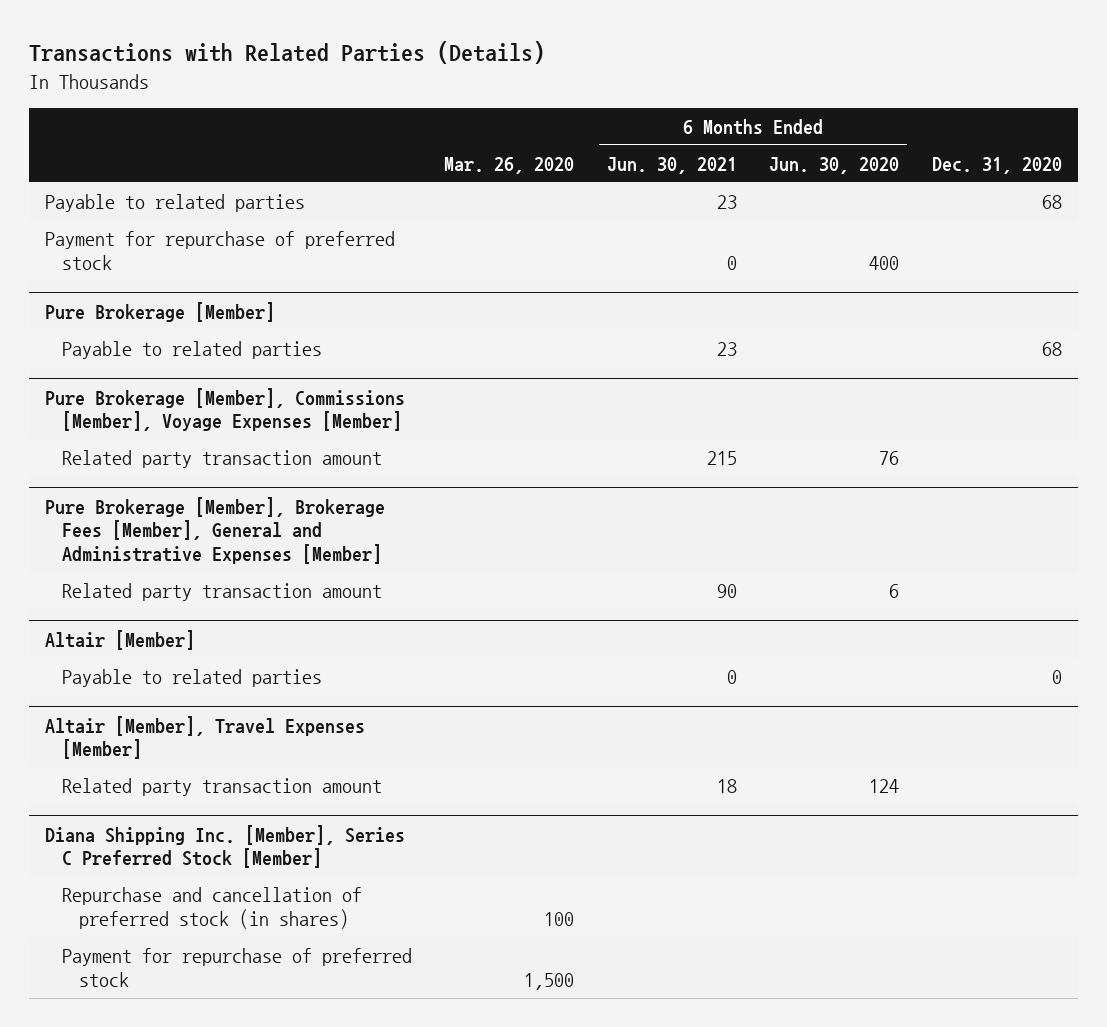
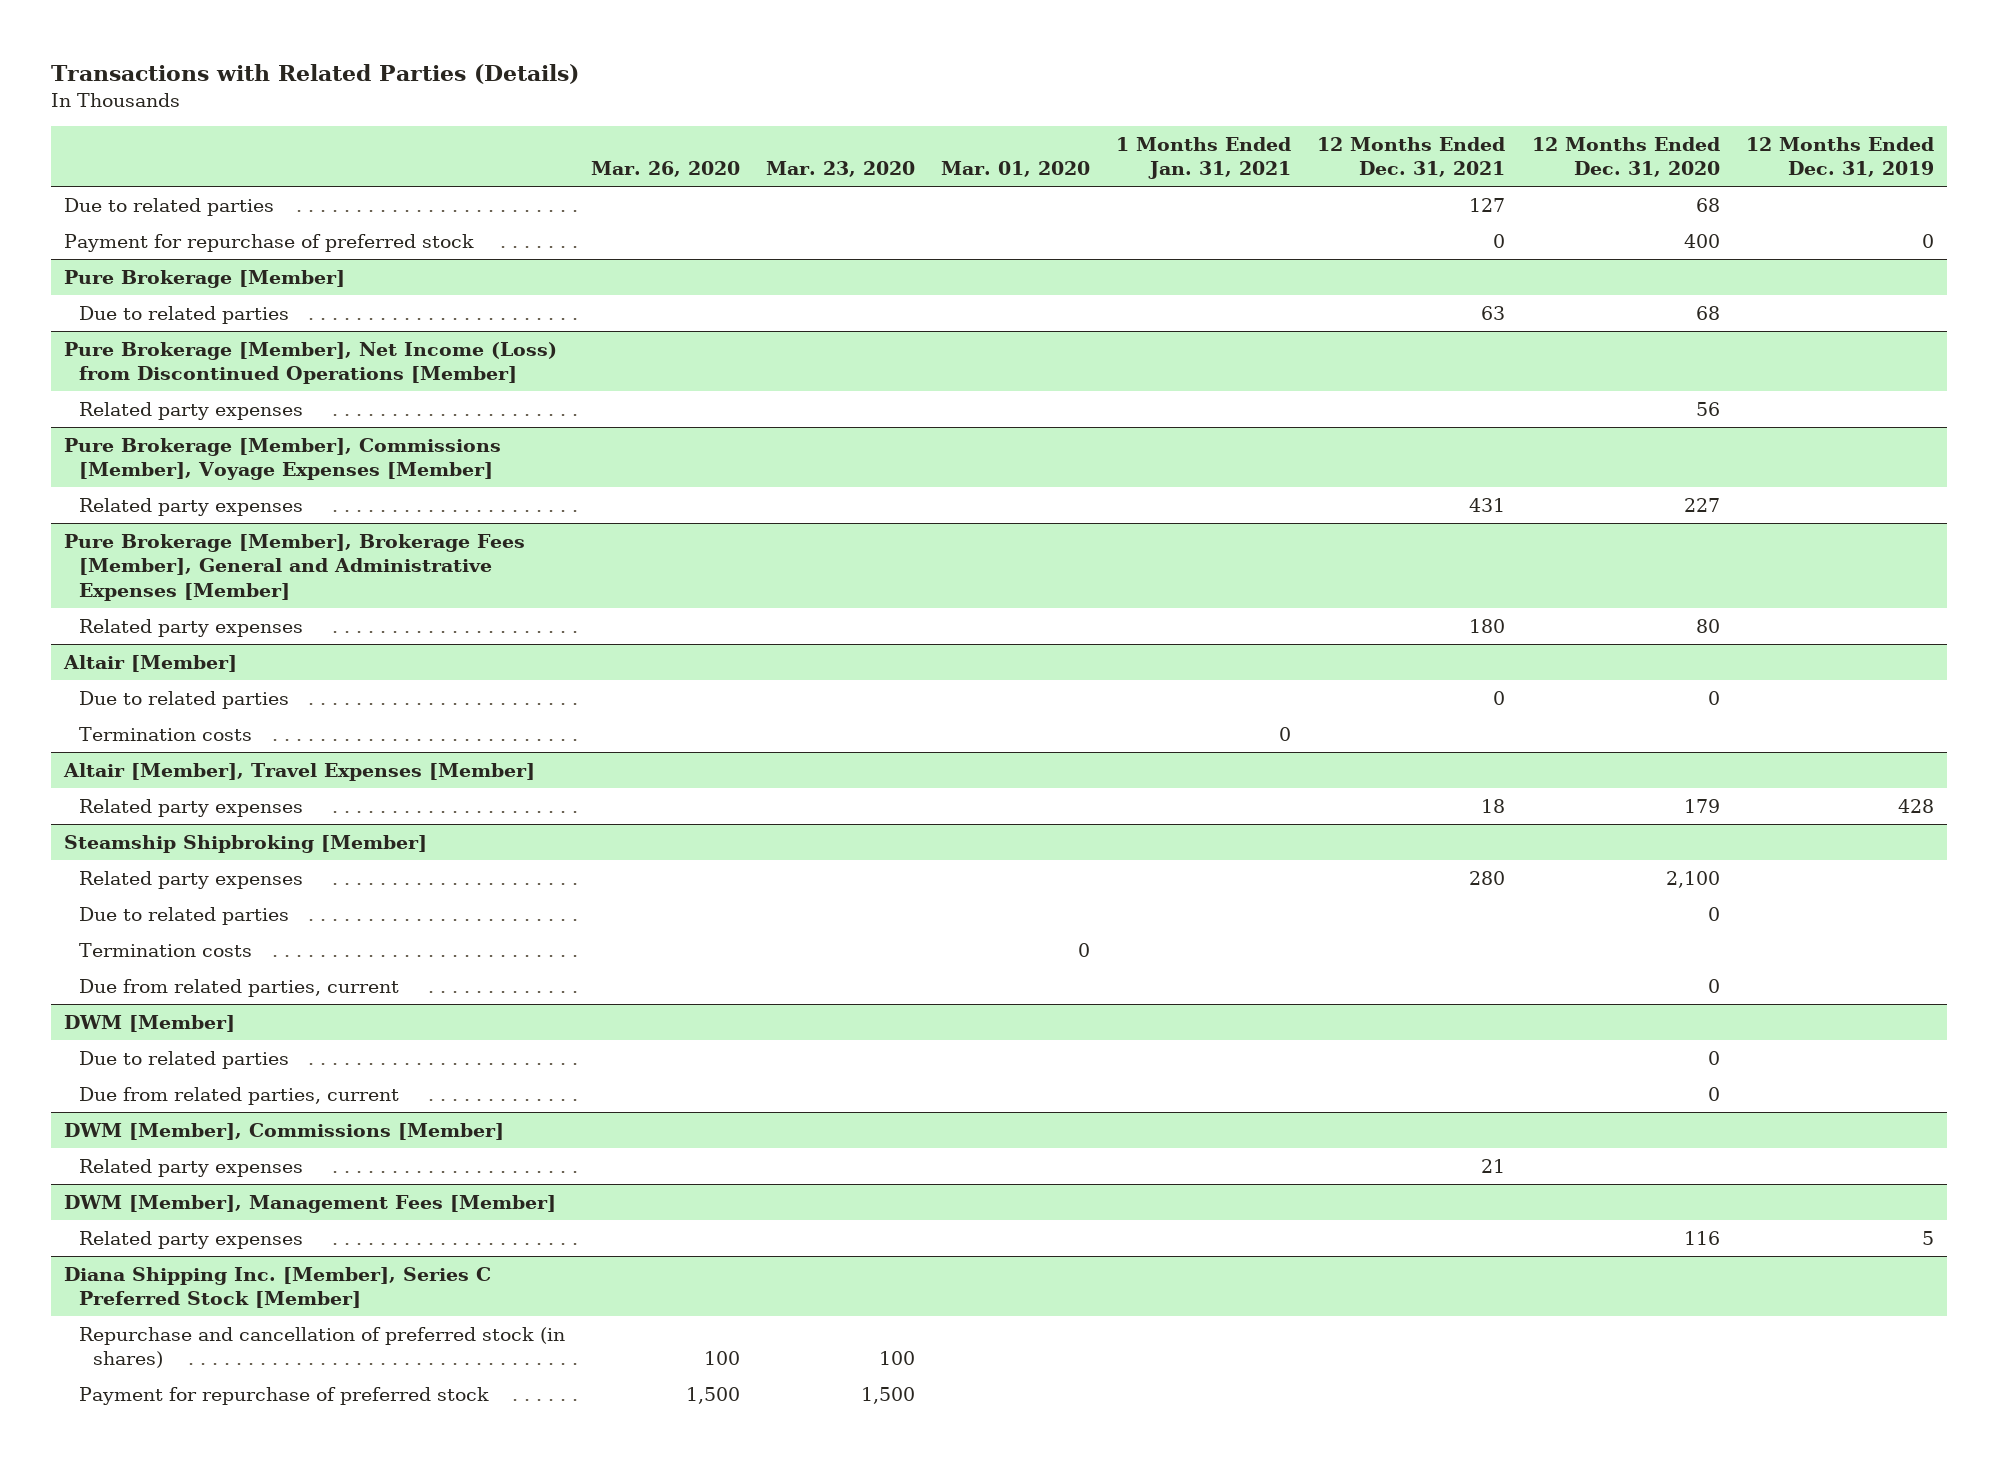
- | Mar. 26, 2020 | 6 Months Ended Jun. 30, 2021 | 6 Months Ended Jun. 30, 2020 | Dec. 31, 2020
+ | Mar. 26, 2020 | Mar. 23, 2020 | Mar. 01, 2020 | 1 Months Ended Jan. 31, 2021 | 12 Months Ended Dec. 31, 2021 | 12 Months Ended Dec. 31, 2020 | 12 Months Ended Dec. 31, 2019
- Payable to related parties | | 23 | | 68
+ Due to related parties | | | | | 127 | 68 |
@ Pure Brokerage [Member]
- Payable to related parties | | 23 | | 68
+ Due to related parties | | | | | 63 | 68 |
+ Pure Brokerage [Member], Net Income (Loss) from Discontinued Operations [Member]
+ Related party expenses | | | | | | 56 |
@ Pure Brokerage [Member], Commissions [Member], Voyage Expenses [Member]
- Related party transaction amount | | 215 | 76 |
+ Related party expenses | | | | | 431 | 227 |
@ Pure Brokerage [Member], Brokerage Fees [Member], General and Administrative Expenses [Member]
- Related party transaction amount | | 90 | 6 |
+ Related party expenses | | | | | 180 | 80 |
@ Altair [Member]
- Payable to related parties | | 0 | | 0
+ Due to related parties | | | | | 0 | 0 |
+ Termination costs | | | | 0 | | |
@ Altair [Member], Travel Expenses [Member]
- Related party transaction amount | | 18 | 124 |
+ Related party expenses | | | | | 18 | 179 | 428
+ Steamship Shipbroking [Member]
+ Related party expenses | | | | | 280 | 2,100 |
+ Due to related parties | | | | | | 0 |
+ Termination costs | | | 0 | | | |
+ Due from related parties, current | | | | | | 0 |
+ DWM [Member]
+ Due to related parties | | | | | | 0 |
+ Due from related parties, current | | | | | | 0 |
+ DWM [Member], Commissions [Member]
+ Related party expenses | | | | | 21 | |
+ DWM [Member], Management Fees [Member]
+ Related party expenses | | | | | | 116 | 5

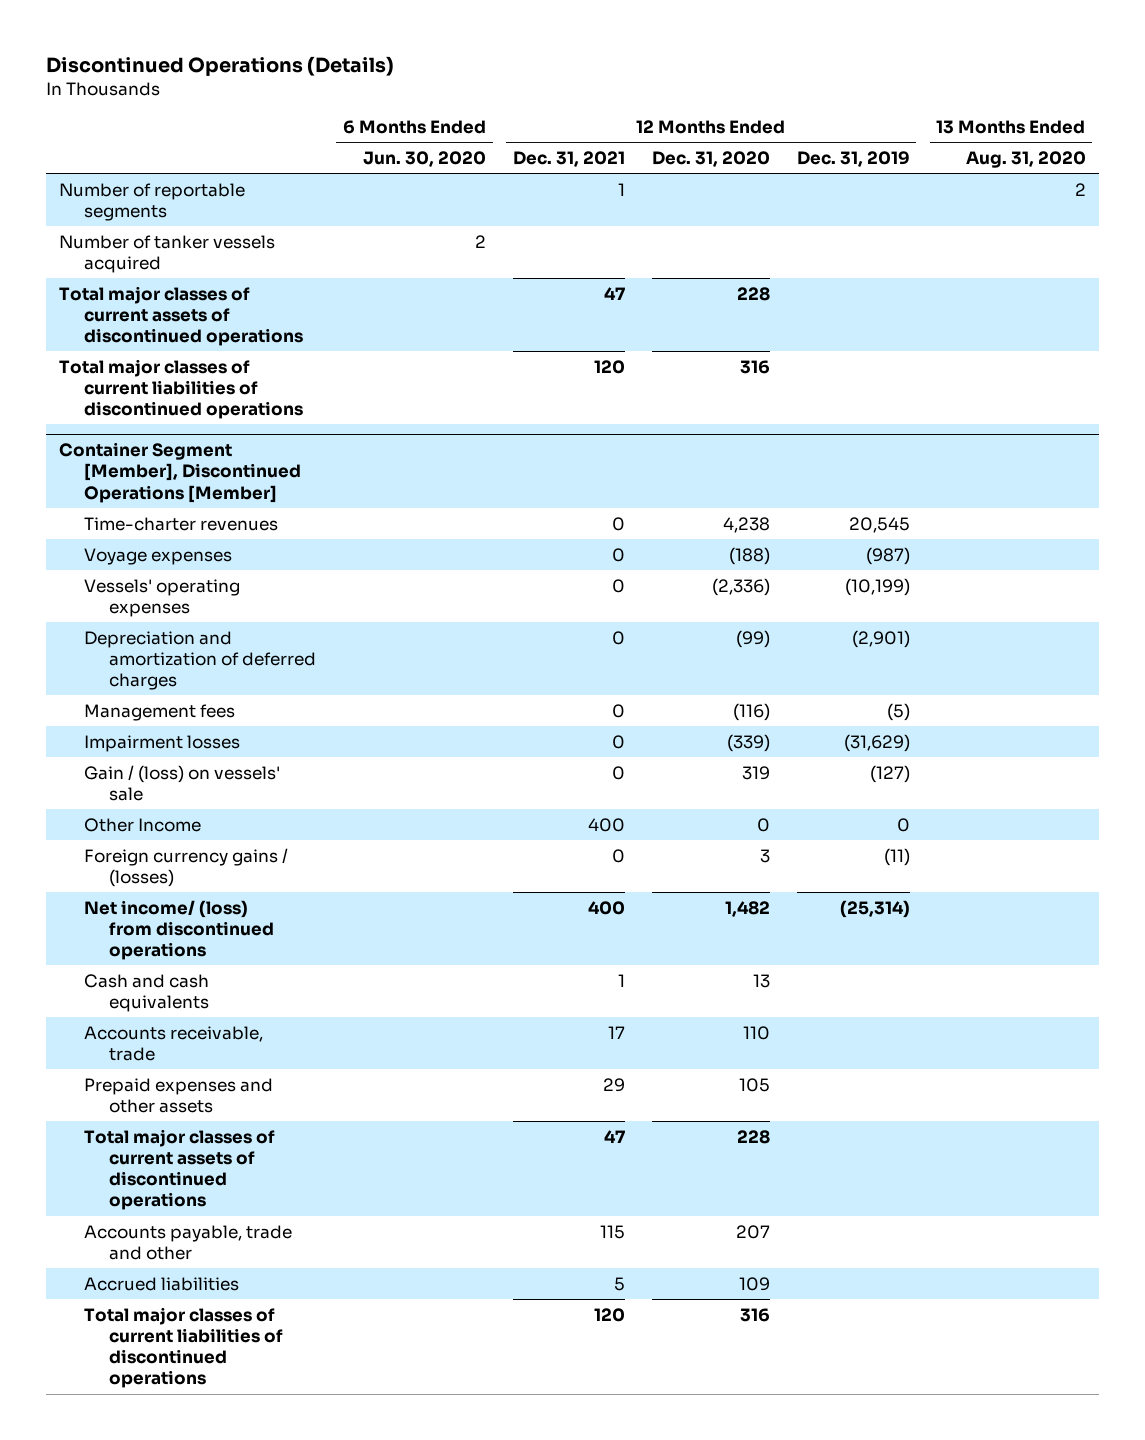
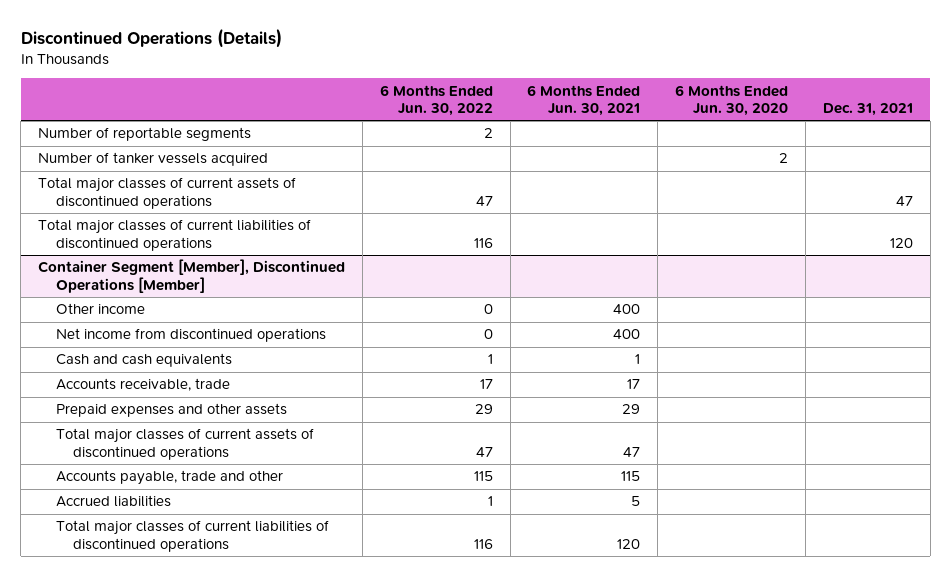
- | 6 Months Ended Jun. 30, 2020 | 12 Months Ended Dec. 31, 2021 | 12 Months Ended Dec. 31, 2020 | 12 Months Ended Dec. 31, 2019 | 13 Months Ended Aug. 31, 2020
+ | 6 Months Ended Jun. 30, 2022 | 6 Months Ended Jun. 30, 2021 | 6 Months Ended Jun. 30, 2020 | Dec. 31, 2021
@ Container Segment [Member], Discontinued Operations [Member]
- Time-charter revenues | | 0 | 4,238 | 20,545 |
- Voyage expenses | | 0 | (188) | (987) |
- Vessels' operating expenses | | 0 | (2,336) | (10,199) |
- Depreciation and amortization of deferred charges | | 0 | (99) | (2,901) |
- Management fees | | 0 | (116) | (5) |
- Impairment losses | | 0 | (339) | (31,629) |
- Gain / (loss) on vessels' sale | | 0 | 319 | (127) |
- Other Income | | 400 | 0 | 0 |
- Foreign currency gains / (losses) | | 0 | 3 | (11) |
- Net income/ (loss) from discontinued operations | | 400 | 1,482 | (25,314) |
+ Other income | 0 | 400 | |
+ Net income from discontinued operations | 0 | 400 | |

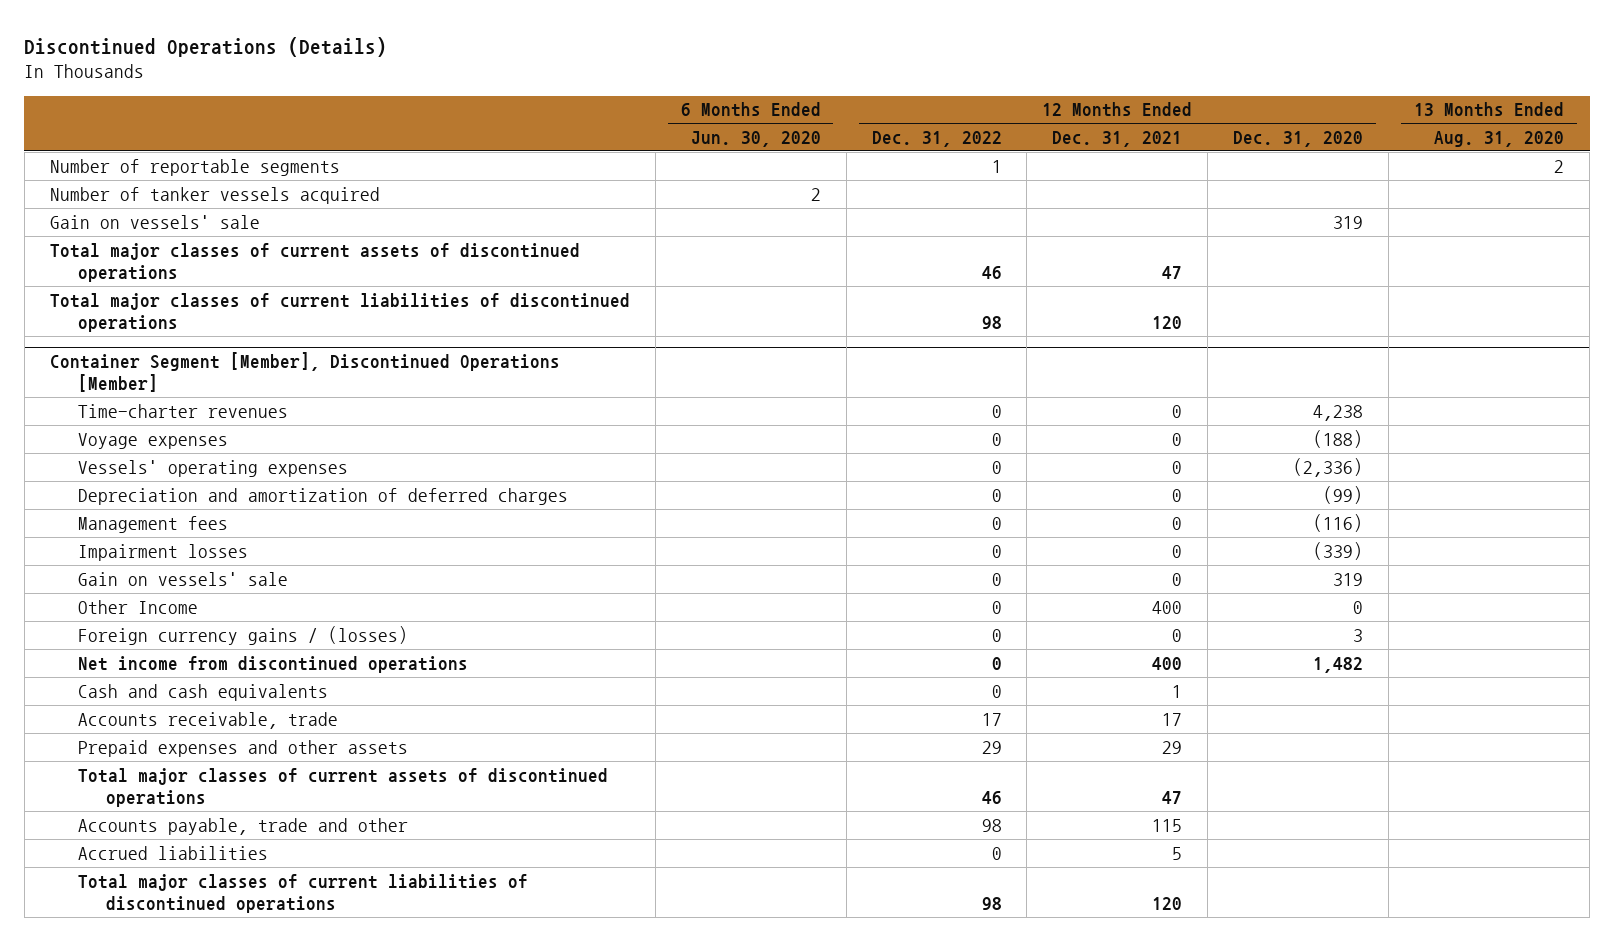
- | 6 Months Ended Jun. 30, 2022 | 6 Months Ended Jun. 30, 2021 | 6 Months Ended Jun. 30, 2020 | Dec. 31, 2021
+ | 6 Months Ended Jun. 30, 2020 | 12 Months Ended Dec. 31, 2022 | 12 Months Ended Dec. 31, 2021 | 12 Months Ended Dec. 31, 2020 | 13 Months Ended Aug. 31, 2020
+ Gain on vessels' sale | | | | 319 |
@ Container Segment [Member], Discontinued Operations [Member]
- Other income | 0 | 400 | |
+ Time-charter revenues | | 0 | 0 | 4,238 |
+ Voyage expenses | | 0 | 0 | (188) |
+ Vessels' operating expenses | | 0 | 0 | (2,336) |
+ Depreciation and amortization of deferred charges | | 0 | 0 | (99) |
+ Management fees | | 0 | 0 | (116) |
+ Impairment losses | | 0 | 0 | (339) |
+ Gain on vessels' sale | | 0 | 0 | 319 |
+ Other Income | | 0 | 400 | 0 |
+ Foreign currency gains / (losses) | | 0 | 0 | 3 |

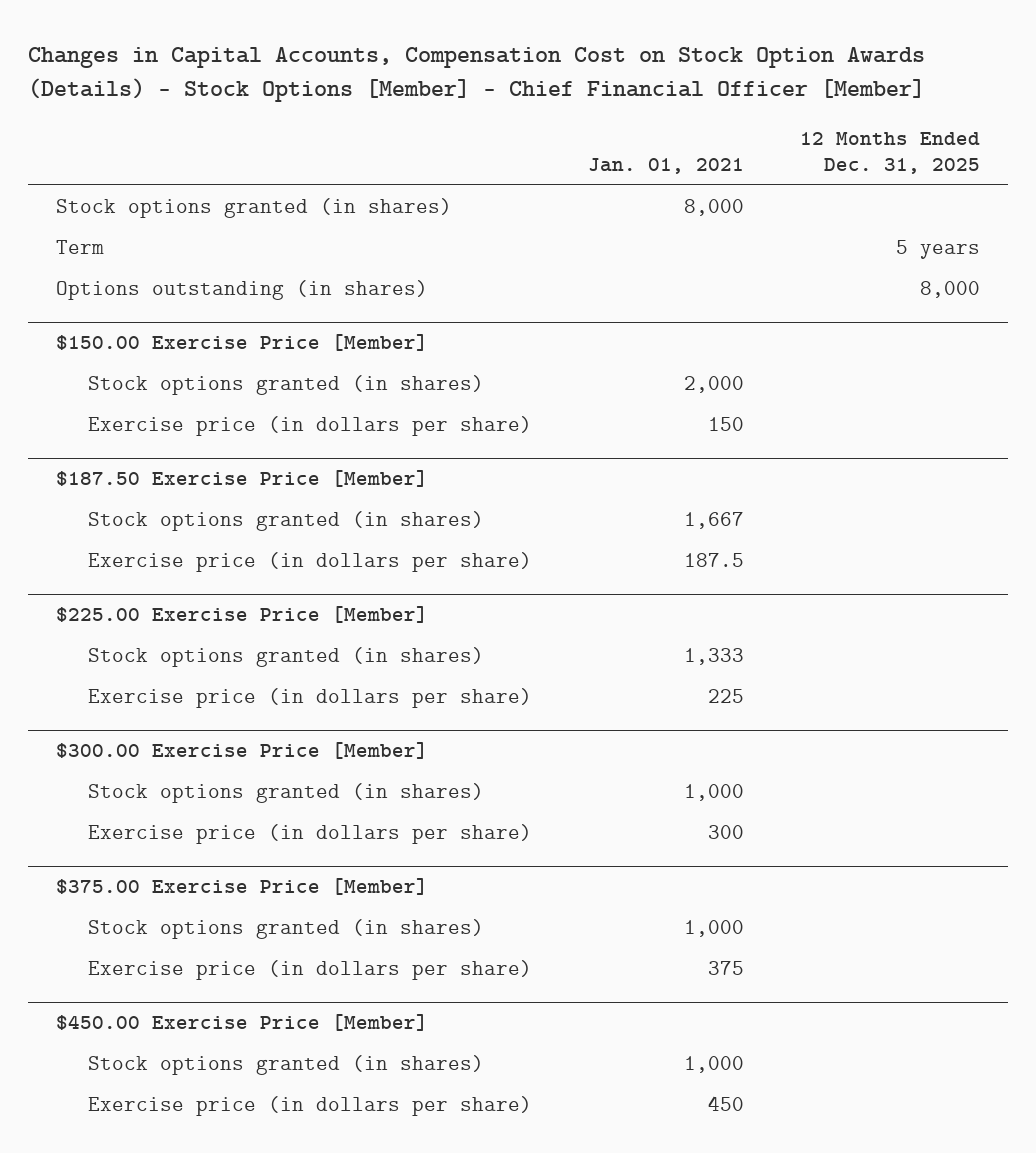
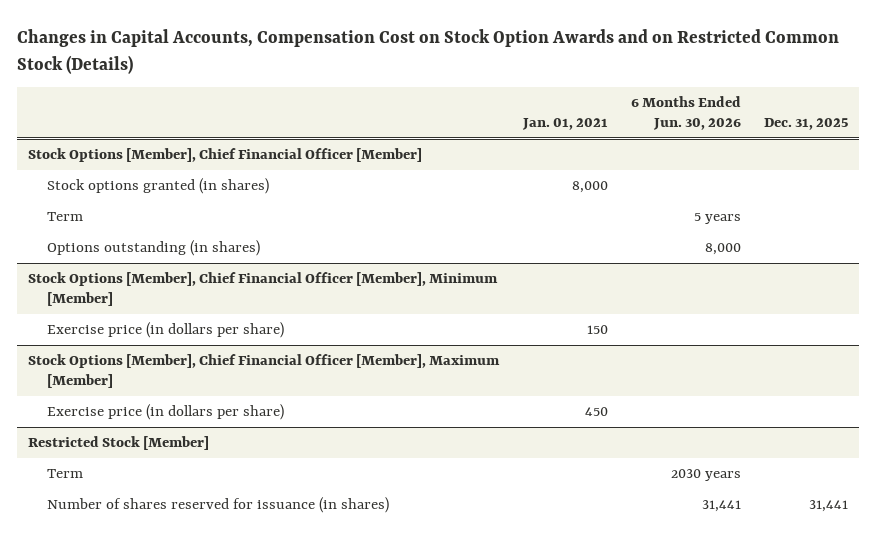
- Changes in Capital Accounts, Compensation Cost on Stock Option Awards (Details) - Stock Options [Member] - Chief Financial Officer [Member]
+ Changes in Capital Accounts, Compensation Cost on Stock Option Awards and on Restricted Common Stock (Details)
- | Jan. 01, 2021 | 12 Months Ended Dec. 31, 2025
+ | Jan. 01, 2021 | 6 Months Ended Jun. 30, 2026 | Dec. 31, 2025
+ Stock Options [Member], Chief Financial Officer [Member]
- $150.00 Exercise Price [Member]
- Stock options granted (in shares) | 2,000 |
+ Stock Options [Member], Chief Financial Officer [Member], Minimum [Member]
- $187.50 Exercise Price [Member]
- Stock options granted (in shares) | 1,667 |
- Exercise price (in dollars per share) | 187.5 |
- $225.00 Exercise Price [Member]
- Stock options granted (in shares) | 1,333 |
- Exercise price (in dollars per share) | 225 |
- $300.00 Exercise Price [Member]
- Stock options granted (in shares) | 1,000 |
- Exercise price (in dollars per share) | 300 |
- $375.00 Exercise Price [Member]
- Stock options granted (in shares) | 1,000 |
- Exercise price (in dollars per share) | 375 |
- $450.00 Exercise Price [Member]
- Stock options granted (in shares) | 1,000 |
+ Stock Options [Member], Chief Financial Officer [Member], Maximum [Member]
+ Restricted Stock [Member]
+ Term | | 2030 years |
+ Number of shares reserved for issuance (in shares) | | 31,441 | 31,441

